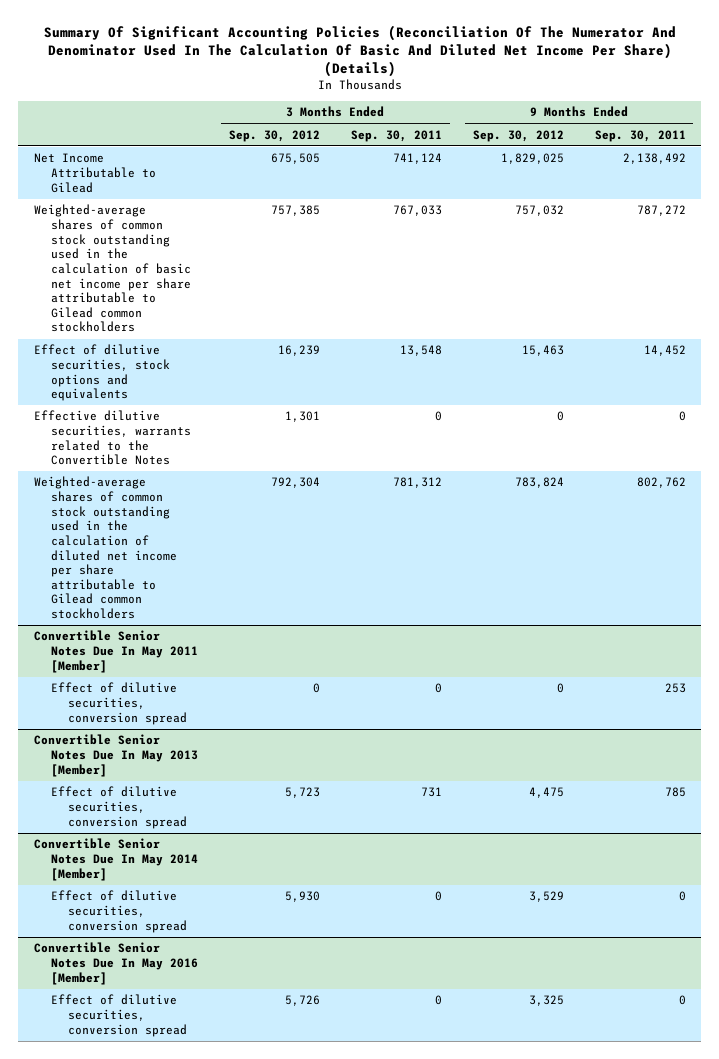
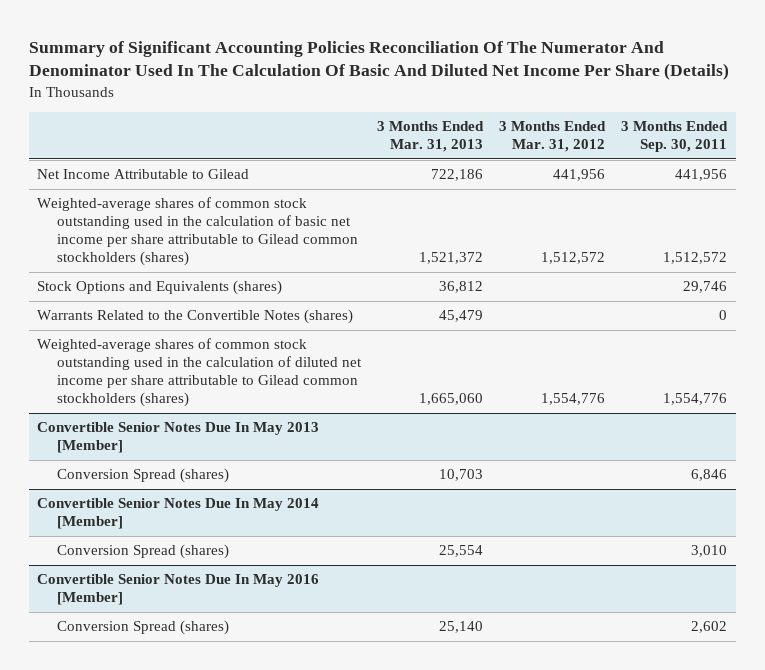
- Summary Of Significant Accounting Policies (Reconciliation Of The Numerator And Denominator Used In The Calculation Of Basic And Diluted Net Income Per Share) (Details)
+ Summary of Significant Accounting Policies Reconciliation Of The Numerator And Denominator Used In The Calculation Of Basic And Diluted Net Income Per Share (Details)
- | 3 Months Ended Sep. 30, 2012 | 3 Months Ended Sep. 30, 2011 | 9 Months Ended Sep. 30, 2012 | 9 Months Ended Sep. 30, 2011
+ | 3 Months Ended Mar. 31, 2013 | 3 Months Ended Mar. 31, 2012 | 3 Months Ended Sep. 30, 2011
- Net Income Attributable to Gilead | 675,505 | 741,124 | 1,829,025 | 2,138,492
- Weighted-average shares of common stock outstanding used in the calculation of basic net income per share attributable to Gilead common stockholders | 757,385 | 767,033 | 757,032 | 787,272
- Effect of dilutive securities, stock options and equivalents | 16,239 | 13,548 | 15,463 | 14,452
- Effective dilutive securities, warrants related to the Convertible Notes | 1,301 | 0 | 0 | 0
- Weighted-average shares of common stock outstanding used in the calculation of diluted net income per share attributable to Gilead common stockholders | 792,304 | 781,312 | 783,824 | 802,762
- Convertible Senior Notes Due In May 2011 [Member]
- Effect of dilutive securities, conversion spread | 0 | 0 | 0 | 253
+ Net Income Attributable to Gilead | 722,186 | 441,956 | 441,956
+ Weighted-average shares of common stock outstanding used in the calculation of basic net income per share attributable to Gilead common stockholders (shares) | 1,521,372 | 1,512,572 | 1,512,572
+ Stock Options and Equivalents (shares) | 36,812 | | 29,746
+ Warrants Related to the Convertible Notes (shares) | 45,479 | | 0
+ Weighted-average shares of common stock outstanding used in the calculation of diluted net income per share attributable to Gilead common stockholders (shares) | 1,665,060 | 1,554,776 | 1,554,776
@ Convertible Senior Notes Due In May 2013 [Member]
- Effect of dilutive securities, conversion spread | 5,723 | 731 | 4,475 | 785
+ Conversion Spread (shares) | 10,703 | | 6,846
@ Convertible Senior Notes Due In May 2014 [Member]
- Effect of dilutive securities, conversion spread | 5,930 | 0 | 3,529 | 0
+ Conversion Spread (shares) | 25,554 | | 3,010
@ Convertible Senior Notes Due In May 2016 [Member]
- Effect of dilutive securities, conversion spread | 5,726 | 0 | 3,325 | 0
+ Conversion Spread (shares) | 25,140 | | 2,602

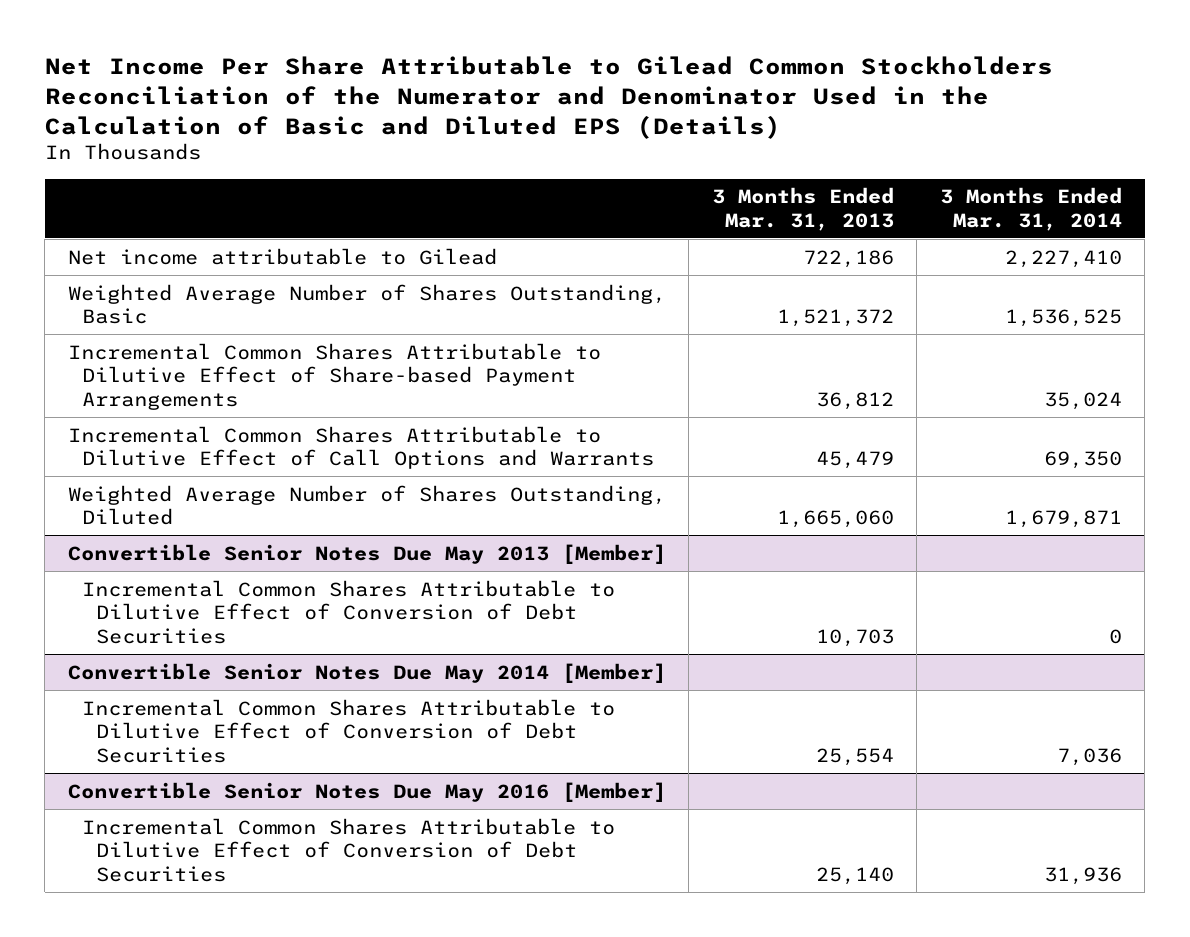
- Summary of Significant Accounting Policies Reconciliation Of The Numerator And Denominator Used In The Calculation Of Basic And Diluted Net Income Per Share (Details)
+ Net Income Per Share Attributable to Gilead Common Stockholders Reconciliation of the Numerator and Denominator Used in the Calculation of Basic and Diluted EPS (Details)
- | 3 Months Ended Mar. 31, 2013 | 3 Months Ended Mar. 31, 2012 | 3 Months Ended Sep. 30, 2011
+ | 3 Months Ended Mar. 31, 2013 | 3 Months Ended Mar. 31, 2014
- Net Income Attributable to Gilead | 722,186 | 441,956 | 441,956
- Weighted-average shares of common stock outstanding used in the calculation of basic net income per share attributable to Gilead common stockholders (shares) | 1,521,372 | 1,512,572 | 1,512,572
- Stock Options and Equivalents (shares) | 36,812 | | 29,746
- Warrants Related to the Convertible Notes (shares) | 45,479 | | 0
- Weighted-average shares of common stock outstanding used in the calculation of diluted net income per share attributable to Gilead common stockholders (shares) | 1,665,060 | 1,554,776 | 1,554,776
- Convertible Senior Notes Due In May 2013 [Member]
- Conversion Spread (shares) | 10,703 | | 6,846
- Convertible Senior Notes Due In May 2014 [Member]
- Conversion Spread (shares) | 25,554 | | 3,010
- Convertible Senior Notes Due In May 2016 [Member]
- Conversion Spread (shares) | 25,140 | | 2,602
+ Net income attributable to Gilead | 722,186 | 2,227,410
+ Weighted Average Number of Shares Outstanding, Basic | 1,521,372 | 1,536,525
+ Incremental Common Shares Attributable to Dilutive Effect of Share-based Payment Arrangements | 36,812 | 35,024
+ Incremental Common Shares Attributable to Dilutive Effect of Call Options and Warrants | 45,479 | 69,350
+ Weighted Average Number of Shares Outstanding, Diluted | 1,665,060 | 1,679,871
+ Convertible Senior Notes Due May 2013 [Member]
+ Incremental Common Shares Attributable to Dilutive Effect of Conversion of Debt Securities | 10,703 | 0
+ Convertible Senior Notes Due May 2014 [Member]
+ Incremental Common Shares Attributable to Dilutive Effect of Conversion of Debt Securities | 25,554 | 7,036
+ Convertible Senior Notes Due May 2016 [Member]
+ Incremental Common Shares Attributable to Dilutive Effect of Conversion of Debt Securities | 25,140 | 31,936

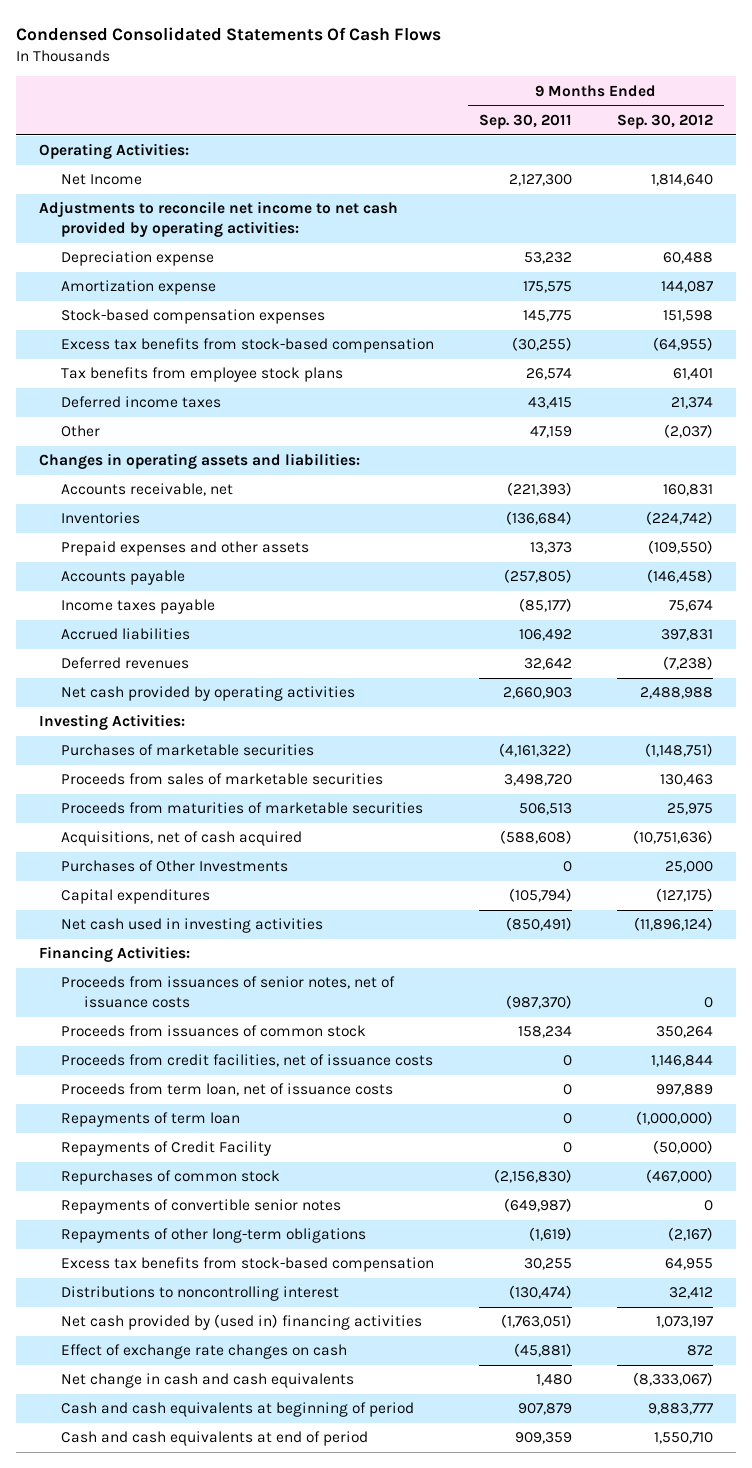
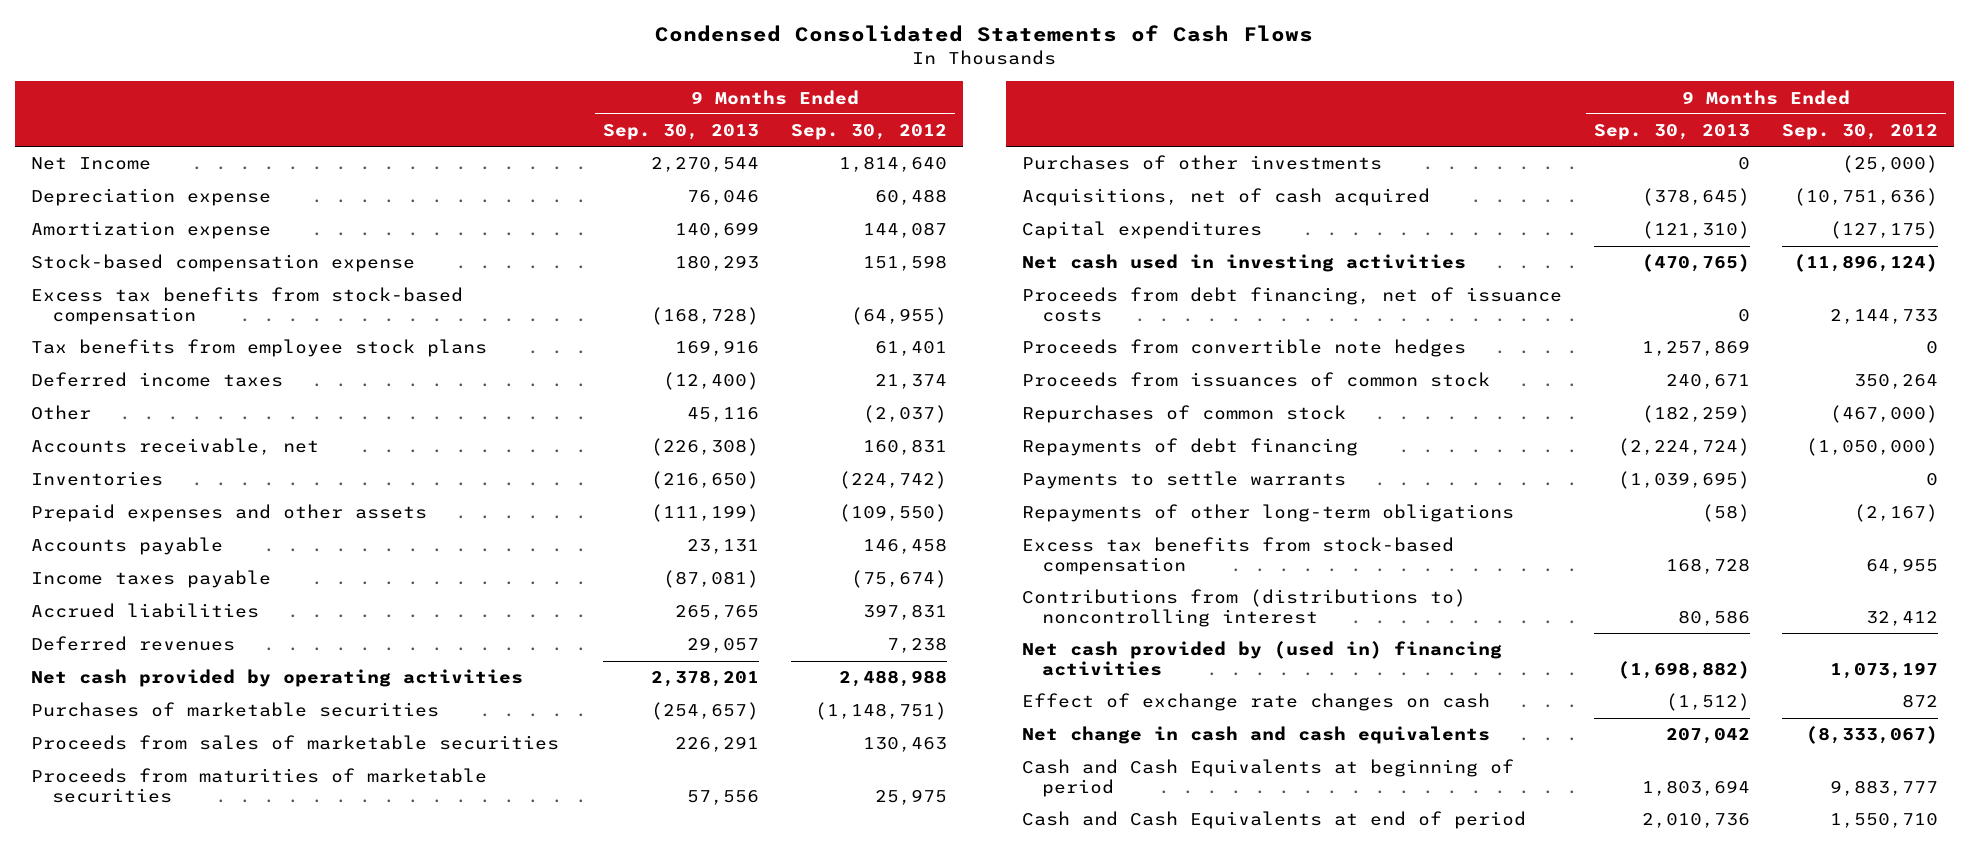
- Condensed Consolidated Statements Of Cash Flows
+ Condensed Consolidated Statements of Cash Flows
- | 9 Months Ended Sep. 30, 2011 | 9 Months Ended Sep. 30, 2012
+ | 9 Months Ended Sep. 30, 2013 | 9 Months Ended Sep. 30, 2012
- Operating Activities:
- Adjustments to reconcile net income to net cash provided by operating activities:
- Stock-based compensation expenses | 145,775 | 151,598
+ Stock-based compensation expense | 180,293 | 151,598
- Changes in operating assets and liabilities:
- Accounts payable | (257,805) | (146,458)
- Income taxes payable | (85,177) | 75,674
+ Accounts payable | 23,131 | 146,458
+ Income taxes payable | (87,081) | (75,674)
- Deferred revenues | 32,642 | (7,238)
+ Deferred revenues | 29,057 | 7,238
- Investing Activities:
+ Purchases of other investments | 0 | (25,000)
- Purchases of Other Investments | 0 | 25,000
- Financing Activities:
- Proceeds from issuances of senior notes, net of issuance costs | (987,370) | 0
+ Proceeds from debt financing, net of issuance costs | 0 | 2,144,733
+ Proceeds from convertible note hedges | 1,257,869 | 0
- Proceeds from credit facilities, net of issuance costs | 0 | 1,146,844
- Proceeds from term loan, net of issuance costs | 0 | 997,889
- Repayments of term loan | 0 | (1,000,000)
- Repayments of Credit Facility | 0 | (50,000)
- Repayments of convertible senior notes | (649,987) | 0
+ Repayments of debt financing | (2,224,724) | (1,050,000)
+ Payments to settle warrants | (1,039,695) | 0
- Distributions to noncontrolling interest | (130,474) | 32,412
+ Contributions from (distributions to) noncontrolling interest | 80,586 | 32,412
- Cash and cash equivalents at beginning of period | 907,879 | 9,883,777
- Cash and cash equivalents at end of period | 909,359 | 1,550,710
+ Cash and Cash Equivalents at beginning of period | 1,803,694 | 9,883,777
+ Cash and Cash Equivalents at end of period | 2,010,736 | 1,550,710

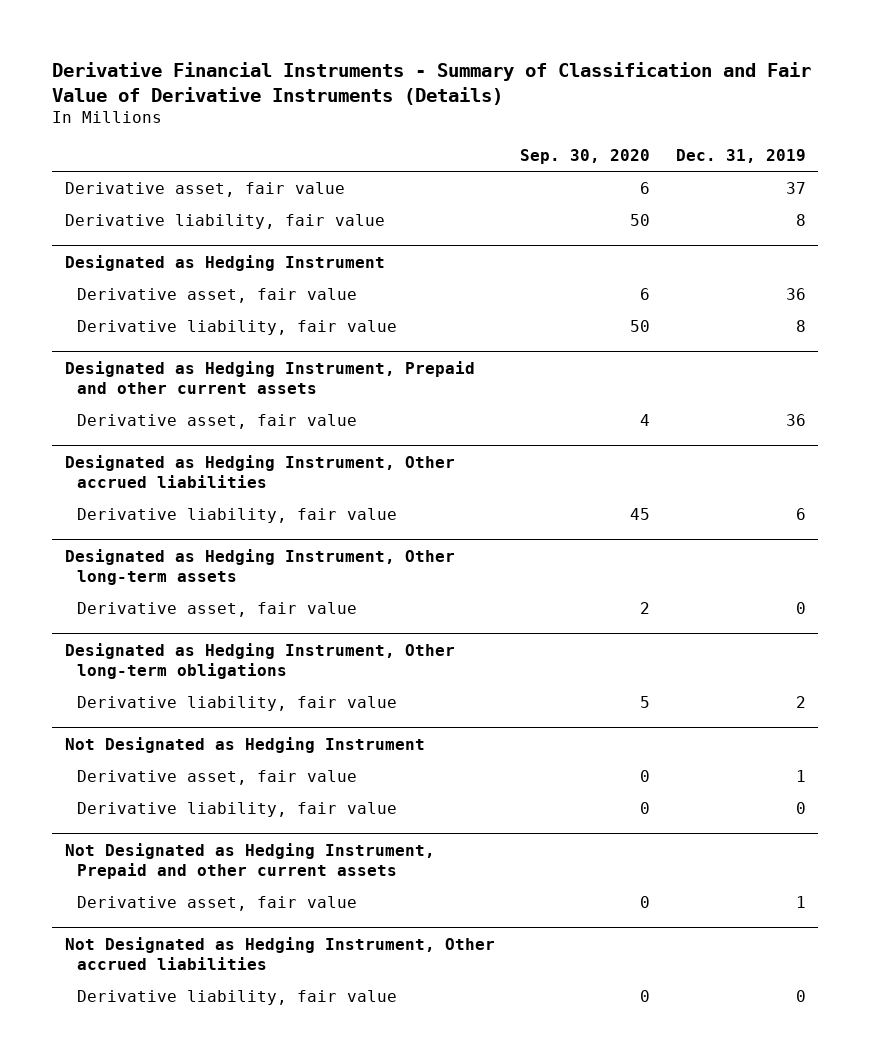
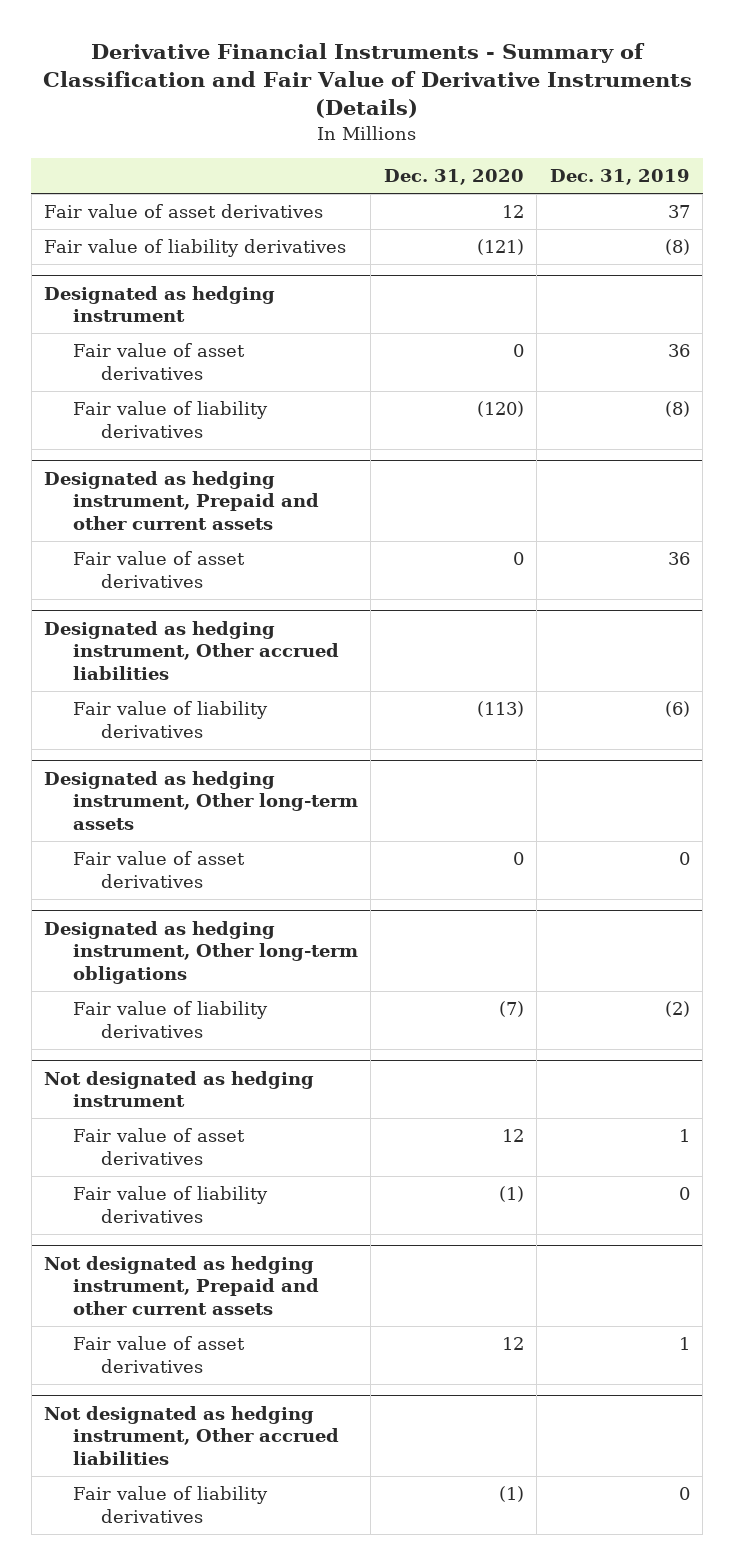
- | Sep. 30, 2020 | Dec. 31, 2019
+ | Dec. 31, 2020 | Dec. 31, 2019
- Derivative asset, fair value | 6 | 37
- Derivative liability, fair value | 50 | 8
- Designated as Hedging Instrument
- Derivative asset, fair value | 6 | 36
- Derivative liability, fair value | 50 | 8
- Designated as Hedging Instrument, Prepaid and other current assets
- Derivative asset, fair value | 4 | 36
- Designated as Hedging Instrument, Other accrued liabilities
- Derivative liability, fair value | 45 | 6
- Designated as Hedging Instrument, Other long-term assets
- Derivative asset, fair value | 2 | 0
- Designated as Hedging Instrument, Other long-term obligations
- Derivative liability, fair value | 5 | 2
- Not Designated as Hedging Instrument
- Derivative asset, fair value | 0 | 1
- Derivative liability, fair value | 0 | 0
- Not Designated as Hedging Instrument, Prepaid and other current assets
- Derivative asset, fair value | 0 | 1
- Not Designated as Hedging Instrument, Other accrued liabilities
- Derivative liability, fair value | 0 | 0
+ Fair value of asset derivatives | 12 | 37
+ Fair value of liability derivatives | (121) | (8)
+ Designated as hedging instrument
+ Fair value of asset derivatives | 0 | 36
+ Fair value of liability derivatives | (120) | (8)
+ Designated as hedging instrument, Prepaid and other current assets
+ Fair value of asset derivatives | 0 | 36
+ Designated as hedging instrument, Other accrued liabilities
+ Fair value of liability derivatives | (113) | (6)
+ Designated as hedging instrument, Other long-term assets
+ Fair value of asset derivatives | 0 | 0
+ Designated as hedging instrument, Other long-term obligations
+ Fair value of liability derivatives | (7) | (2)
+ Not designated as hedging instrument
+ Fair value of asset derivatives | 12 | 1
+ Fair value of liability derivatives | (1) | 0
+ Not designated as hedging instrument, Prepaid and other current assets
+ Fair value of asset derivatives | 12 | 1
+ Not designated as hedging instrument, Other accrued liabilities
+ Fair value of liability derivatives | (1) | 0

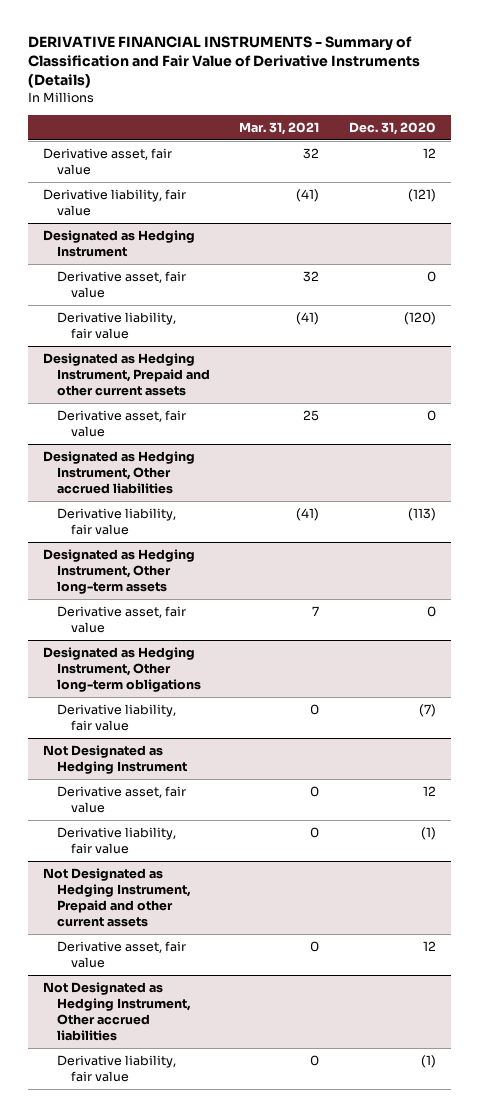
- Derivative Financial Instruments - Summary of Classification and Fair Value of Derivative Instruments (Details)
+ DERIVATIVE FINANCIAL INSTRUMENTS - Summary of Classification and Fair Value of Derivative Instruments (Details)
- | Dec. 31, 2020 | Dec. 31, 2019
+ | Mar. 31, 2021 | Dec. 31, 2020
- Fair value of asset derivatives | 12 | 37
- Fair value of liability derivatives | (121) | (8)
- Designated as hedging instrument
- Fair value of asset derivatives | 0 | 36
- Fair value of liability derivatives | (120) | (8)
- Designated as hedging instrument, Prepaid and other current assets
- Fair value of asset derivatives | 0 | 36
- Designated as hedging instrument, Other accrued liabilities
- Fair value of liability derivatives | (113) | (6)
- Designated as hedging instrument, Other long-term assets
- Fair value of asset derivatives | 0 | 0
- Designated as hedging instrument, Other long-term obligations
- Fair value of liability derivatives | (7) | (2)
- Not designated as hedging instrument
- Fair value of asset derivatives | 12 | 1
- Fair value of liability derivatives | (1) | 0
- Not designated as hedging instrument, Prepaid and other current assets
- Fair value of asset derivatives | 12 | 1
- Not designated as hedging instrument, Other accrued liabilities
- Fair value of liability derivatives | (1) | 0
+ Derivative asset, fair value | 32 | 12
+ Derivative liability, fair value | (41) | (121)
+ Designated as Hedging Instrument
+ Derivative asset, fair value | 32 | 0
+ Derivative liability, fair value | (41) | (120)
+ Designated as Hedging Instrument, Prepaid and other current assets
+ Derivative asset, fair value | 25 | 0
+ Designated as Hedging Instrument, Other accrued liabilities
+ Derivative liability, fair value | (41) | (113)
+ Designated as Hedging Instrument, Other long-term assets
+ Derivative asset, fair value | 7 | 0
+ Designated as Hedging Instrument, Other long-term obligations
+ Derivative liability, fair value | 0 | (7)
+ Not Designated as Hedging Instrument
+ Derivative asset, fair value | 0 | 12
+ Derivative liability, fair value | 0 | (1)
+ Not Designated as Hedging Instrument, Prepaid and other current assets
+ Derivative asset, fair value | 0 | 12
+ Not Designated as Hedging Instrument, Other accrued liabilities
+ Derivative liability, fair value | 0 | (1)

